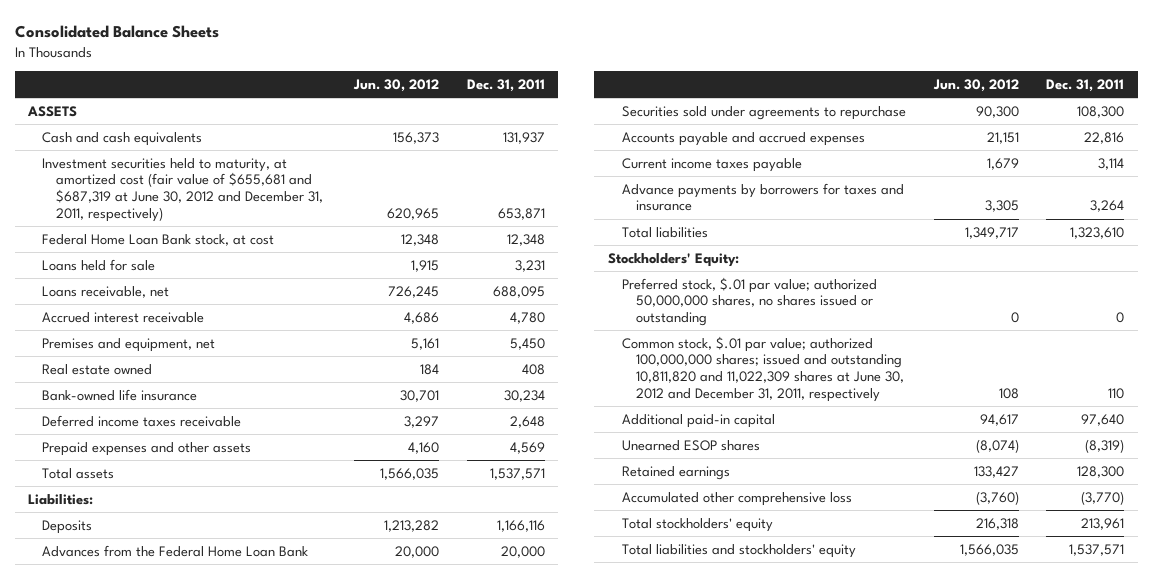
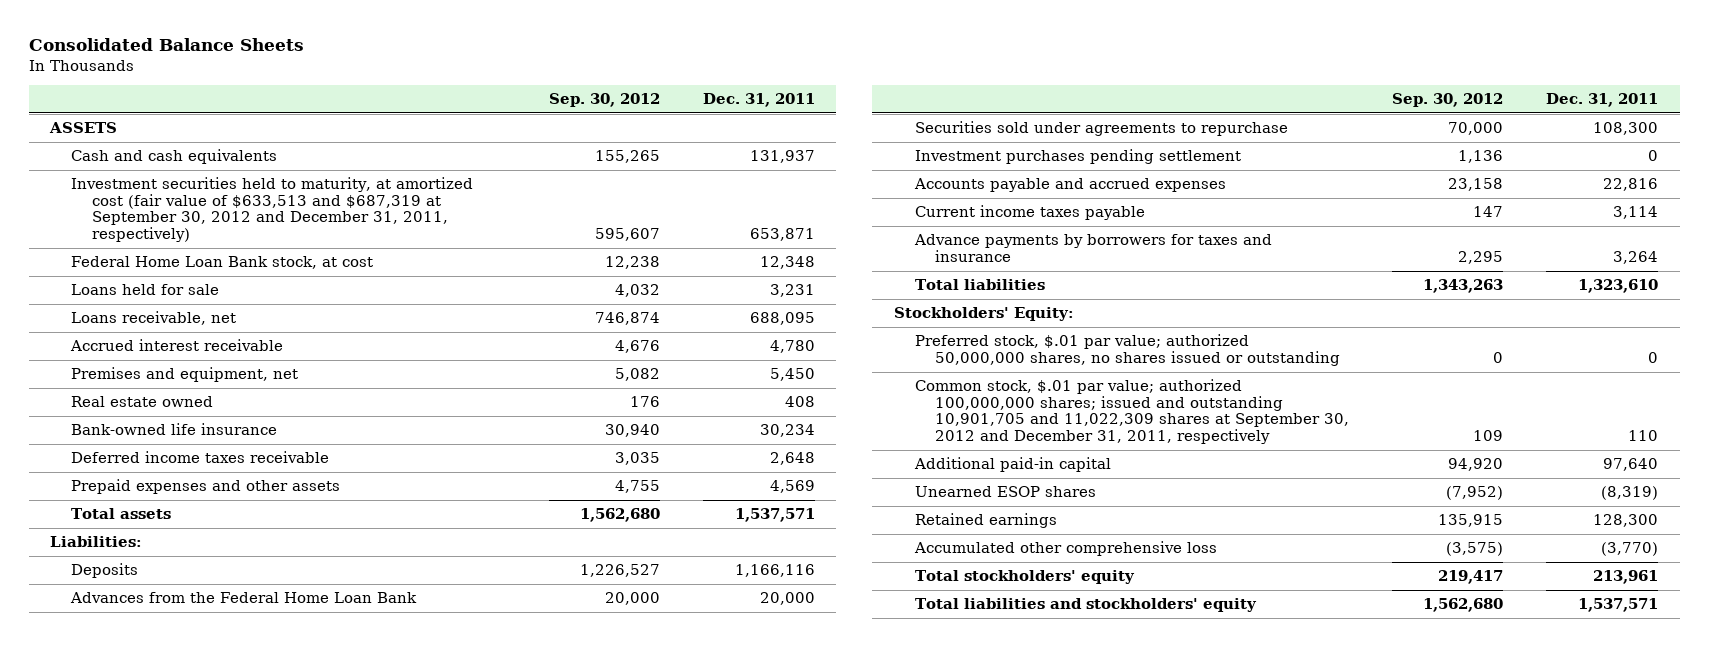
- | Jun. 30, 2012 | Dec. 31, 2011
+ | Sep. 30, 2012 | Dec. 31, 2011
- Investment securities held to maturity, at amortized cost (fair value of $655,681 and $687,319 at June 30, 2012 and December 31, 2011, respectively) | 620,965 | 653,871
+ Investment securities held to maturity, at amortized cost (fair value of $633,513 and $687,319 at September 30, 2012 and December 31, 2011, respectively) | 595,607 | 653,871
+ Investment purchases pending settlement | 1,136 | 0
- Common stock, $.01 par value; authorized 100,000,000 shares; issued and outstanding 10,811,820 and 11,022,309 shares at June 30, 2012 and December 31, 2011, respectively | 108 | 110
+ Common stock, $.01 par value; authorized 100,000,000 shares; issued and outstanding 10,901,705 and 11,022,309 shares at September 30, 2012 and December 31, 2011, respectively | 109 | 110

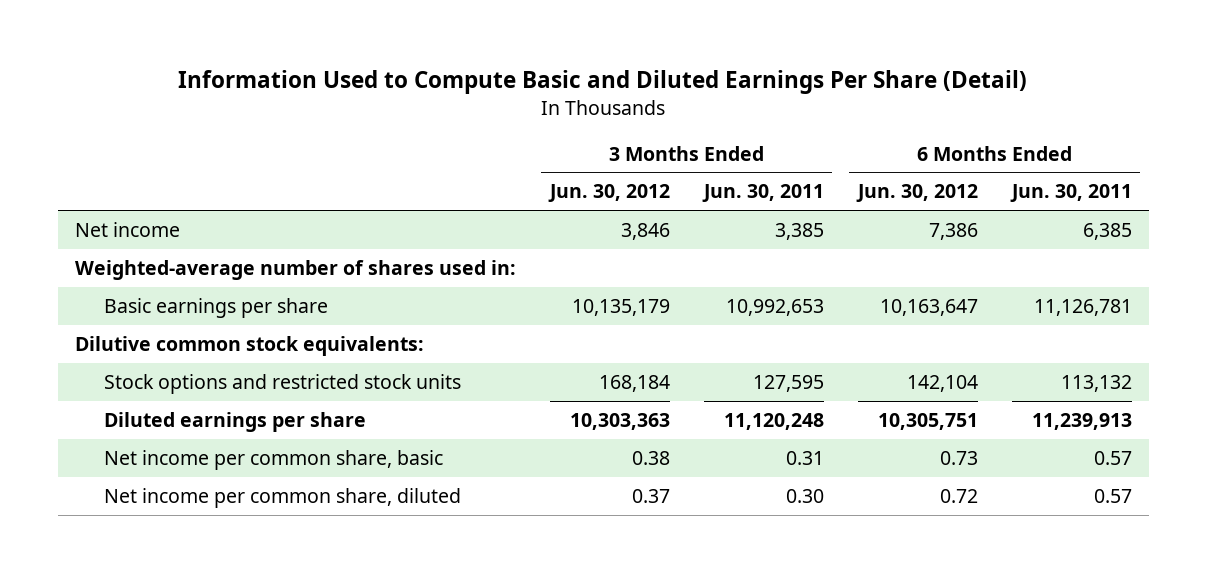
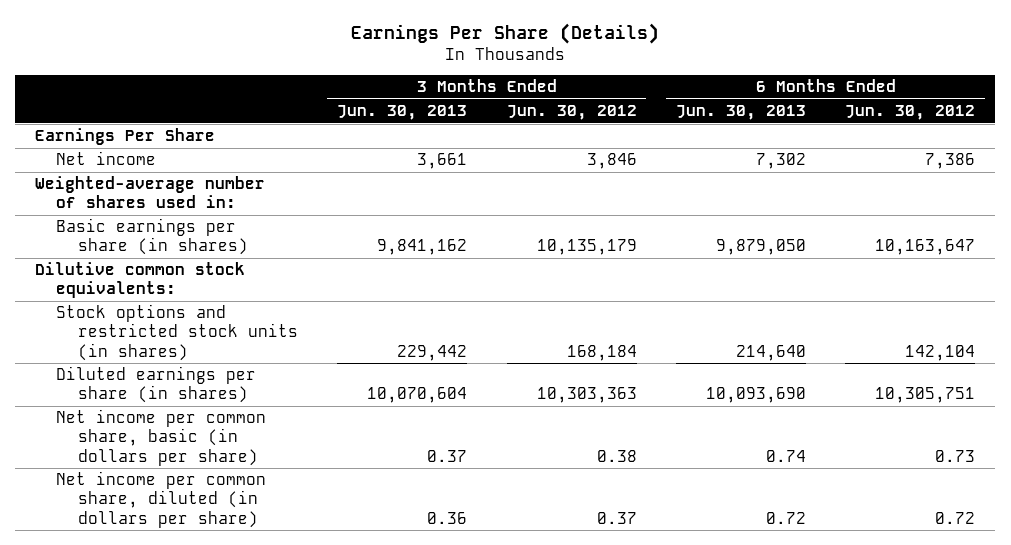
- Information Used to Compute Basic and Diluted Earnings Per Share (Detail)
+ Earnings Per Share (Details)
- | 3 Months Ended Jun. 30, 2012 | 3 Months Ended Jun. 30, 2011 | 6 Months Ended Jun. 30, 2012 | 6 Months Ended Jun. 30, 2011
+ | 3 Months Ended Jun. 30, 2013 | 3 Months Ended Jun. 30, 2012 | 6 Months Ended Jun. 30, 2013 | 6 Months Ended Jun. 30, 2012
+ Earnings Per Share
- Basic earnings per share | 10,135,179 | 10,992,653 | 10,163,647 | 11,126,781
+ Basic earnings per share (in shares) | 9,841,162 | 10,135,179 | 9,879,050 | 10,163,647
- Stock options and restricted stock units | 168,184 | 127,595 | 142,104 | 113,132
- Diluted earnings per share | 10,303,363 | 11,120,248 | 10,305,751 | 11,239,913
- Net income per common share, basic | 0.38 | 0.31 | 0.73 | 0.57
- Net income per common share, diluted | 0.37 | 0.30 | 0.72 | 0.57
+ Stock options and restricted stock units (in shares) | 229,442 | 168,184 | 214,640 | 142,104
+ Diluted earnings per share (in shares) | 10,070,604 | 10,303,363 | 10,093,690 | 10,305,751
+ Net income per common share, basic (in dollars per share) | 0.37 | 0.38 | 0.74 | 0.73
+ Net income per common share, diluted (in dollars per share) | 0.36 | 0.37 | 0.72 | 0.72

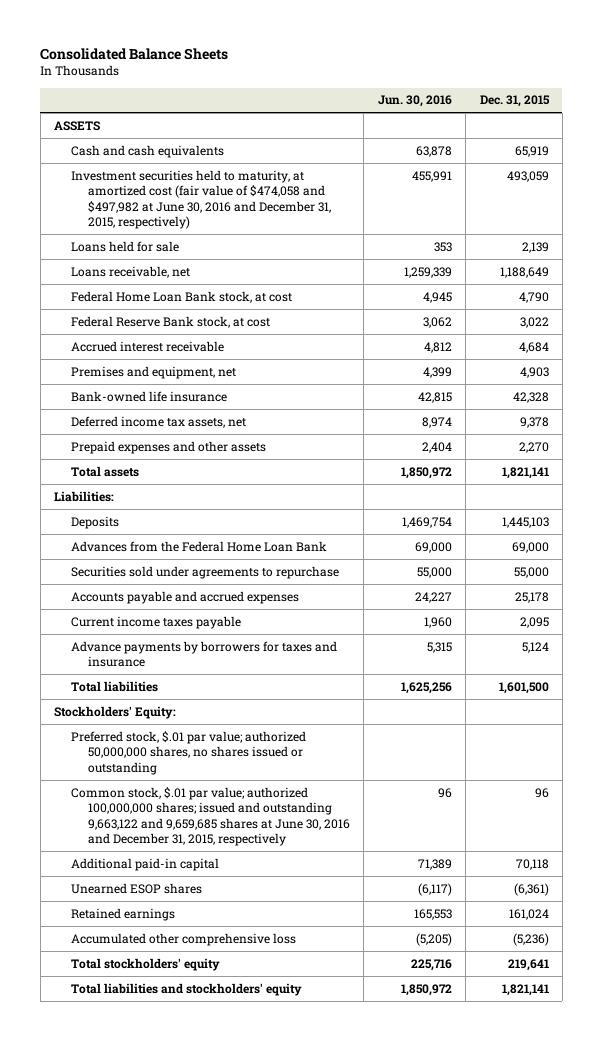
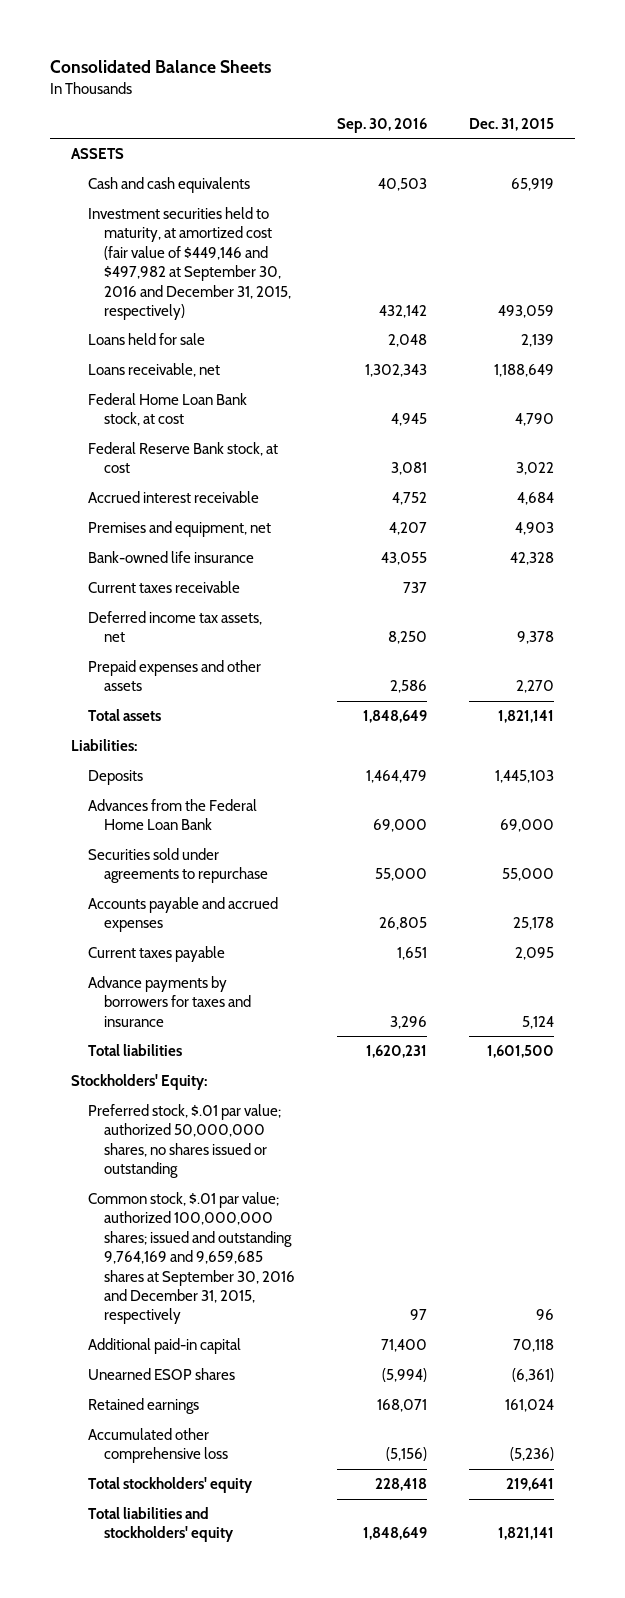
- | Jun. 30, 2016 | Dec. 31, 2015
+ | Sep. 30, 2016 | Dec. 31, 2015
- Investment securities held to maturity, at amortized cost (fair value of $474,058 and $497,982 at June 30, 2016 and December 31, 2015, respectively) | 455,991 | 493,059
+ Investment securities held to maturity, at amortized cost (fair value of $449,146 and $497,982 at September 30, 2016 and December 31, 2015, respectively) | 432,142 | 493,059
+ Current taxes receivable | 737 |
- Current income taxes payable | 1,960 | 2,095
+ Current taxes payable | 1,651 | 2,095
- Common stock, $.01 par value; authorized 100,000,000 shares; issued and outstanding 9,663,122 and 9,659,685 shares at June 30, 2016 and December 31, 2015, respectively | 96 | 96
+ Common stock, $.01 par value; authorized 100,000,000 shares; issued and outstanding 9,764,169 and 9,659,685 shares at September 30, 2016 and December 31, 2015, respectively | 97 | 96

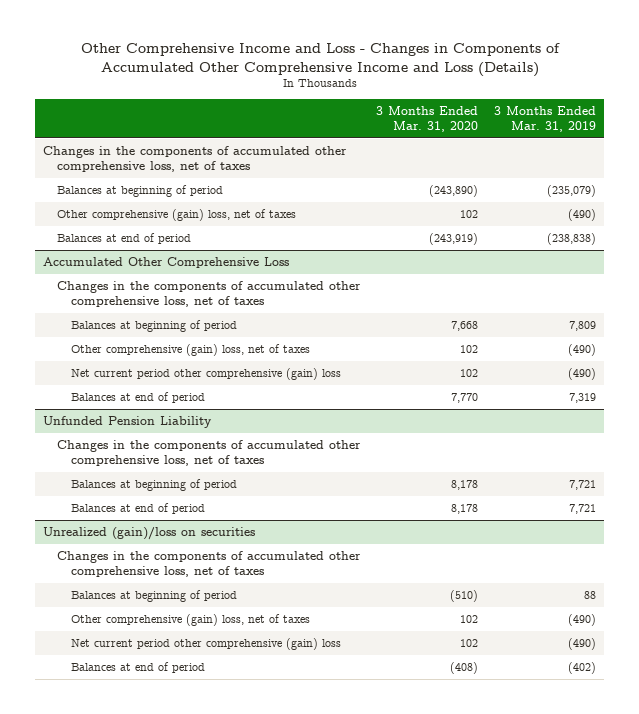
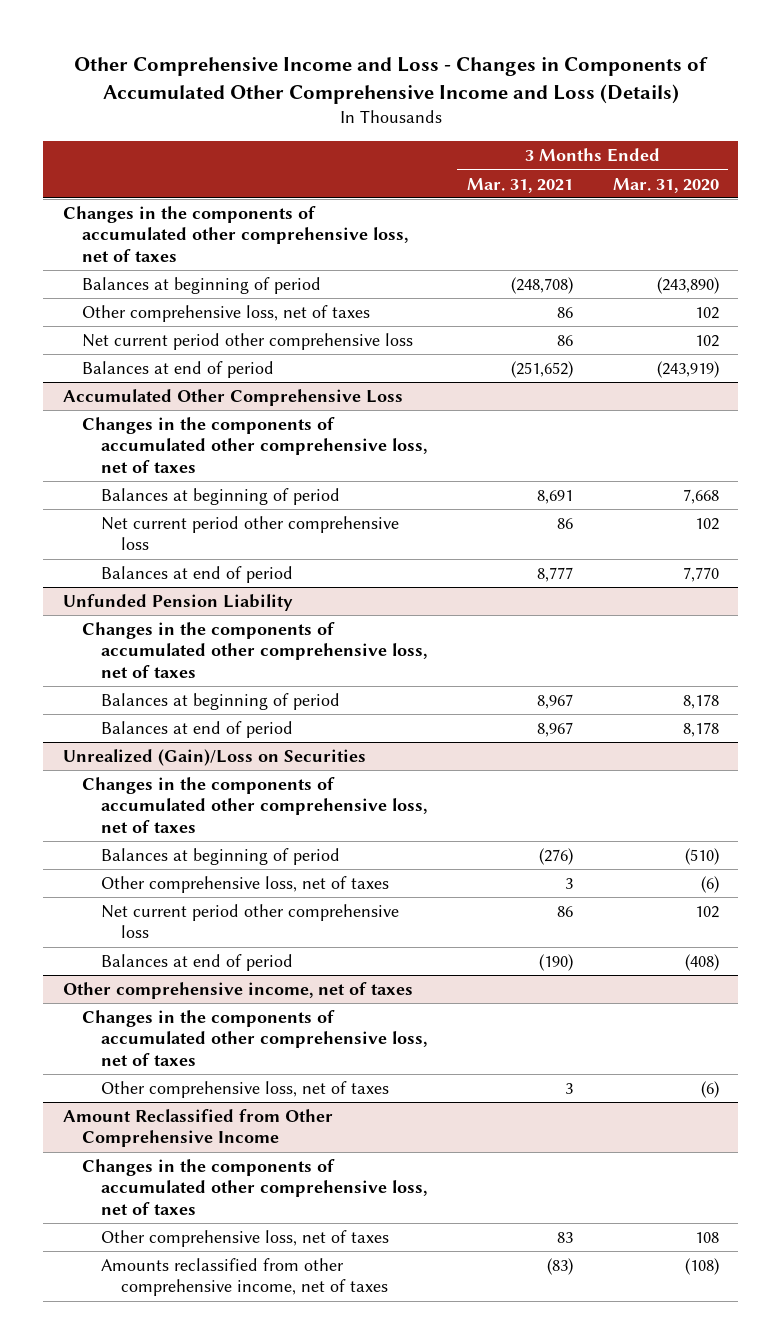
- | 3 Months Ended Mar. 31, 2020 | 3 Months Ended Mar. 31, 2019
+ | 3 Months Ended Mar. 31, 2021 | 3 Months Ended Mar. 31, 2020
- Other comprehensive (gain) loss, net of taxes | 102 | (490)
+ Other comprehensive loss, net of taxes | 86 | 102
+ Net current period other comprehensive loss | 86 | 102
@ Accumulated Other Comprehensive Loss
- Other comprehensive (gain) loss, net of taxes | 102 | (490)
- Net current period other comprehensive (gain) loss | 102 | (490)
+ Net current period other comprehensive loss | 86 | 102
- Unrealized (gain)/loss on securities
+ Unrealized (Gain)/Loss on Securities
- Other comprehensive (gain) loss, net of taxes | 102 | (490)
- Net current period other comprehensive (gain) loss | 102 | (490)
+ Other comprehensive loss, net of taxes | 3 | (6)
+ Net current period other comprehensive loss | 86 | 102
+ Other comprehensive income, net of taxes
+ Changes in the components of accumulated other comprehensive loss, net of taxes
+ Other comprehensive loss, net of taxes | 3 | (6)
+ Amount Reclassified from Other Comprehensive Income
+ Changes in the components of accumulated other comprehensive loss, net of taxes
+ Other comprehensive loss, net of taxes | 83 | 108
+ Amounts reclassified from other comprehensive income, net of taxes | (83) | (108)

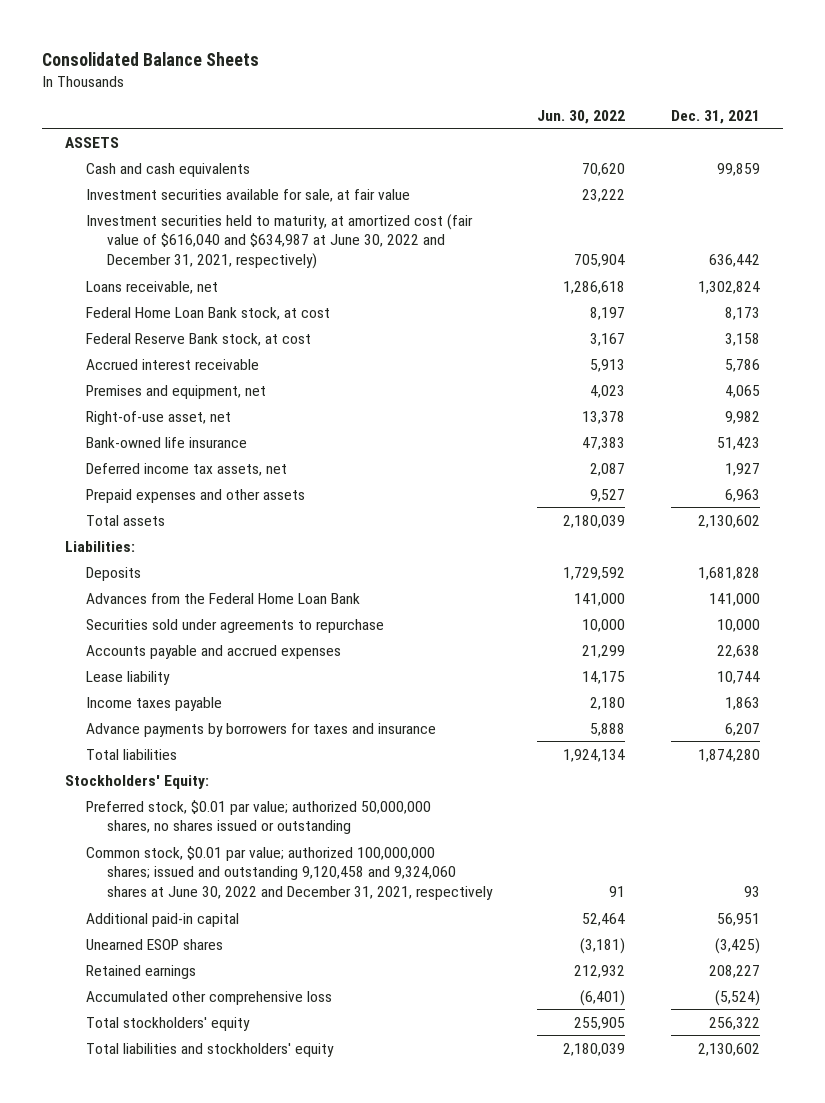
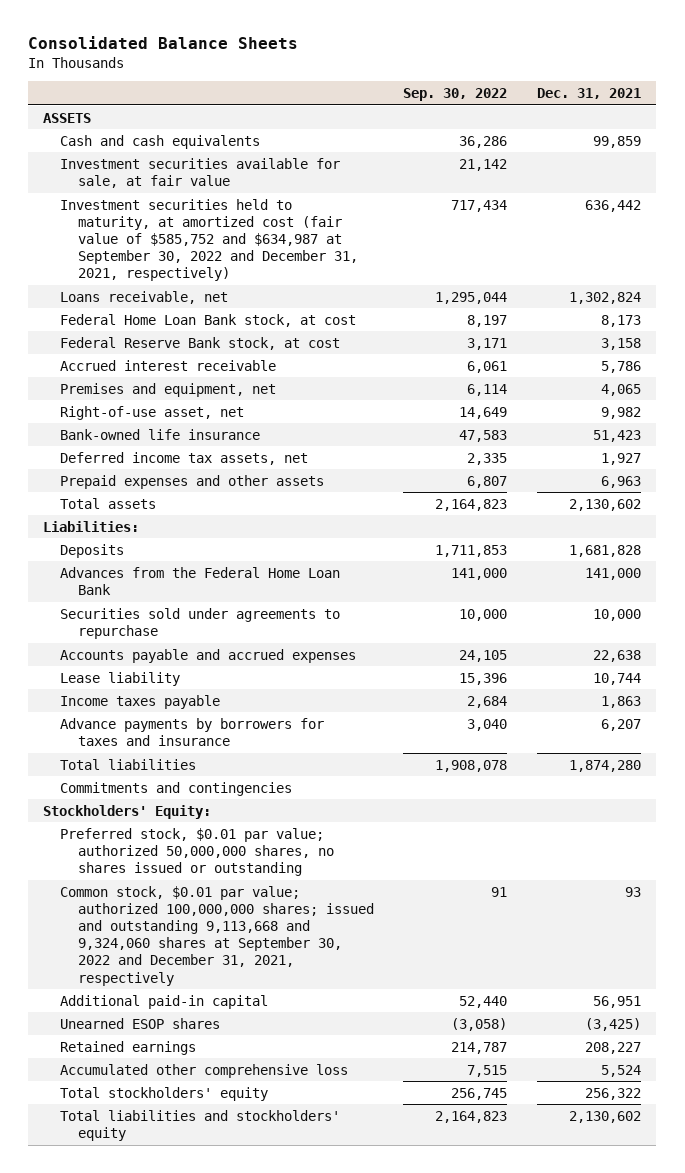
- | Jun. 30, 2022 | Dec. 31, 2021
+ | Sep. 30, 2022 | Dec. 31, 2021
- Investment securities held to maturity, at amortized cost (fair value of $616,040 and $634,987 at June 30, 2022 and December 31, 2021, respectively) | 705,904 | 636,442
+ Investment securities held to maturity, at amortized cost (fair value of $585,752 and $634,987 at September 30, 2022 and December 31, 2021, respectively) | 717,434 | 636,442
+ Commitments and contingencies
- Common stock, $0.01 par value; authorized 100,000,000 shares; issued and outstanding 9,120,458 and 9,324,060 shares at June 30, 2022 and December 31, 2021, respectively | 91 | 93
+ Common stock, $0.01 par value; authorized 100,000,000 shares; issued and outstanding 9,113,668 and 9,324,060 shares at September 30, 2022 and December 31, 2021, respectively | 91 | 93
- Accumulated other comprehensive loss | (6,401) | (5,524)
+ Accumulated other comprehensive loss | 7,515 | 5,524

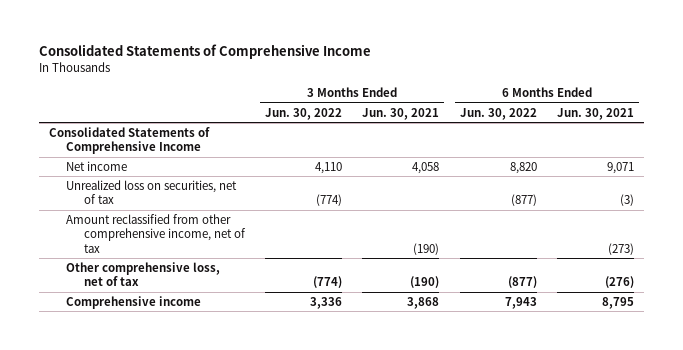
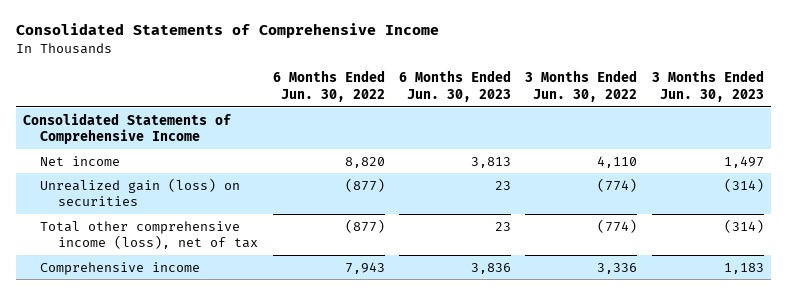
- | 3 Months Ended Jun. 30, 2022 | 3 Months Ended Jun. 30, 2021 | 6 Months Ended Jun. 30, 2022 | 6 Months Ended Jun. 30, 2021
+ | 6 Months Ended Jun. 30, 2022 | 6 Months Ended Jun. 30, 2023 | 3 Months Ended Jun. 30, 2022 | 3 Months Ended Jun. 30, 2023
- Unrealized loss on securities, net of tax | (774) | | (877) | (3)
- Amount reclassified from other comprehensive income, net of tax | | (190) | | (273)
- Other comprehensive loss, net of tax | (774) | (190) | (877) | (276)
+ Unrealized gain (loss) on securities | (877) | 23 | (774) | (314)
+ Total other comprehensive income (loss), net of tax | (877) | 23 | (774) | (314)

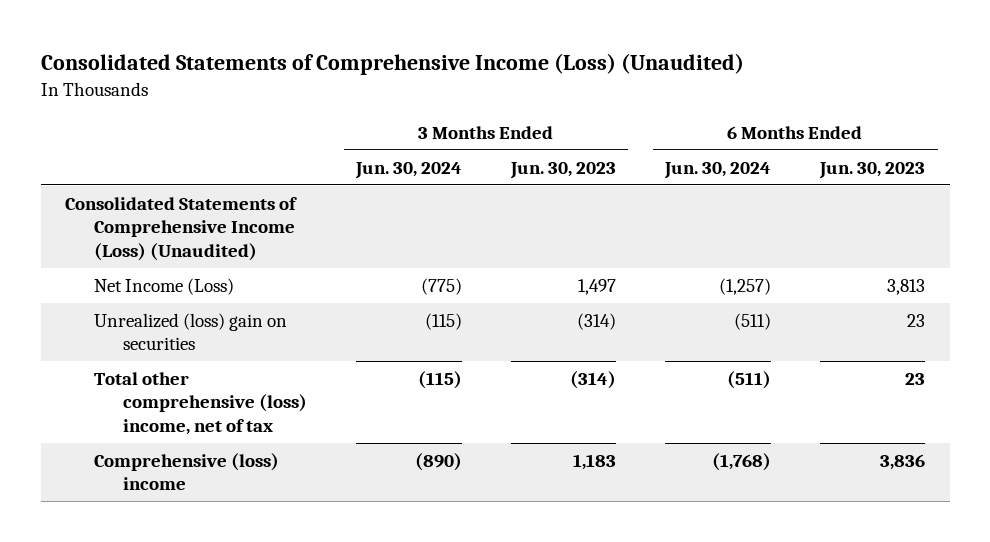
- Consolidated Statements of Comprehensive Income
+ Consolidated Statements of Comprehensive Income (Loss) (Unaudited)
- | 6 Months Ended Jun. 30, 2022 | 6 Months Ended Jun. 30, 2023 | 3 Months Ended Jun. 30, 2022 | 3 Months Ended Jun. 30, 2023
+ | 3 Months Ended Jun. 30, 2024 | 3 Months Ended Jun. 30, 2023 | 6 Months Ended Jun. 30, 2024 | 6 Months Ended Jun. 30, 2023
- Consolidated Statements of Comprehensive Income
- Net income | 8,820 | 3,813 | 4,110 | 1,497
- Unrealized gain (loss) on securities | (877) | 23 | (774) | (314)
- Total other comprehensive income (loss), net of tax | (877) | 23 | (774) | (314)
- Comprehensive income | 7,943 | 3,836 | 3,336 | 1,183
+ Consolidated Statements of Comprehensive Income (Loss) (Unaudited)
+ Net Income (Loss) | (775) | 1,497 | (1,257) | 3,813
+ Unrealized (loss) gain on securities | (115) | (314) | (511) | 23
+ Total other comprehensive (loss) income, net of tax | (115) | (314) | (511) | 23
+ Comprehensive (loss) income | (890) | 1,183 | (1,768) | 3,836

